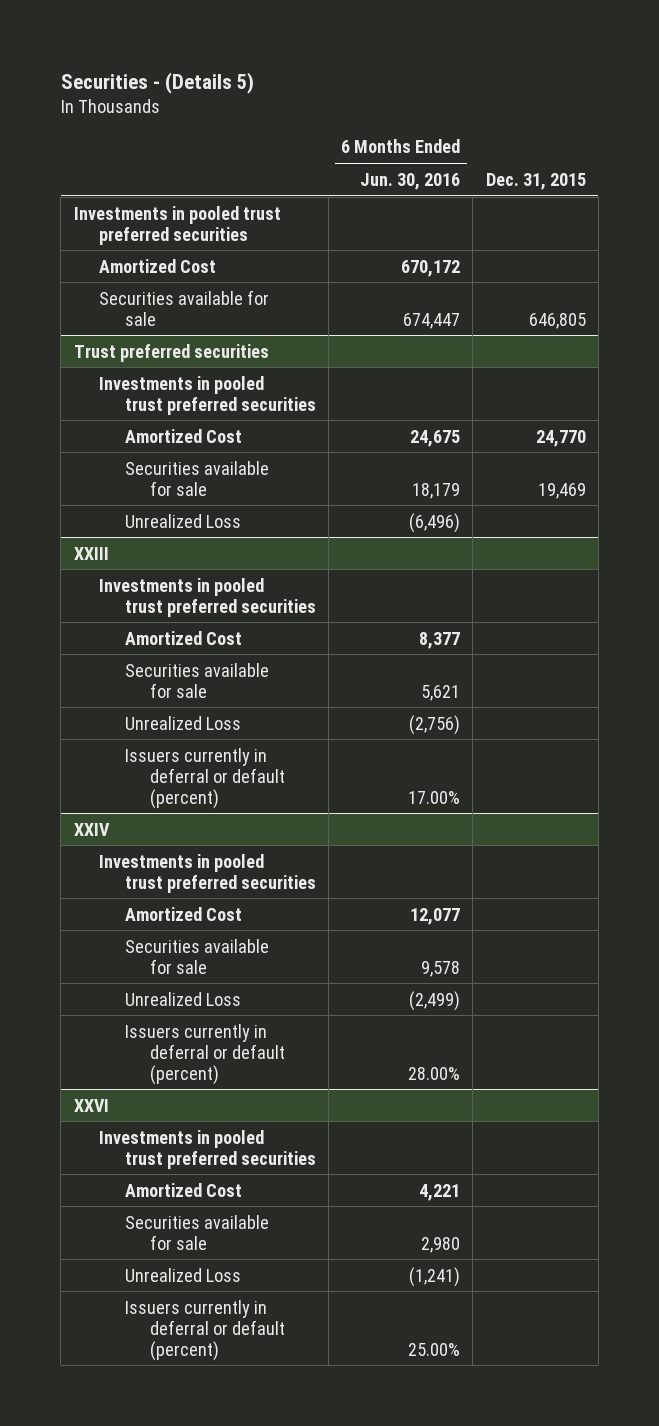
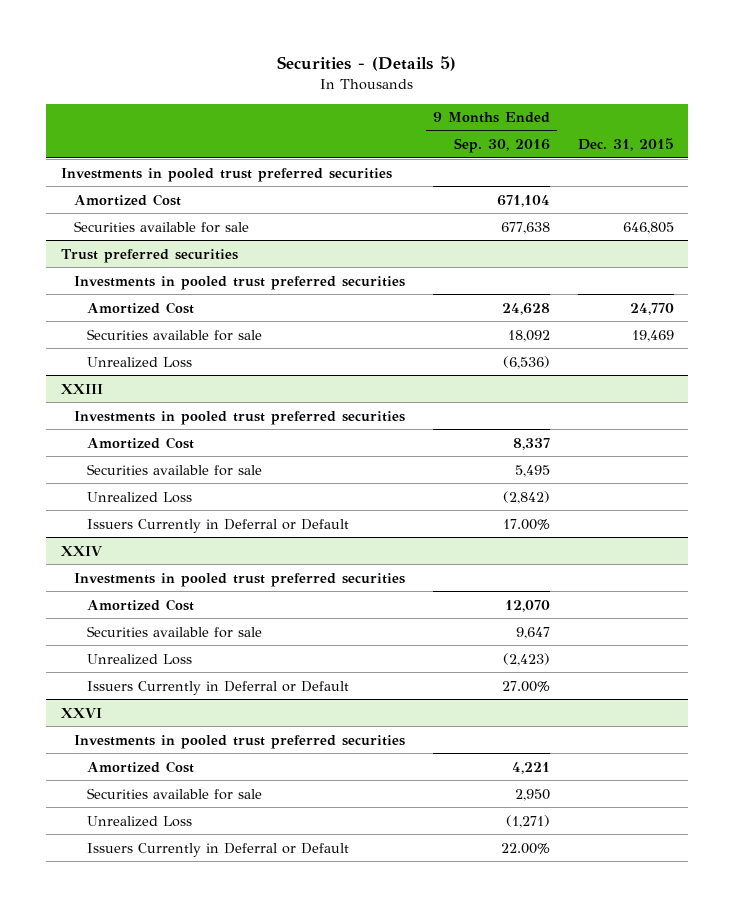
- | 6 Months Ended Jun. 30, 2016 | Dec. 31, 2015
+ | 9 Months Ended Sep. 30, 2016 | Dec. 31, 2015
@ XXIII
- Issuers currently in deferral or default (percent) | 17.00% |
+ Issuers Currently in Deferral or Default | 17.00% |
@ XXIV
- Issuers currently in deferral or default (percent) | 28.00% |
+ Issuers Currently in Deferral or Default | 27.00% |
@ XXVI
- Issuers currently in deferral or default (percent) | 25.00% |
+ Issuers Currently in Deferral or Default | 22.00% |

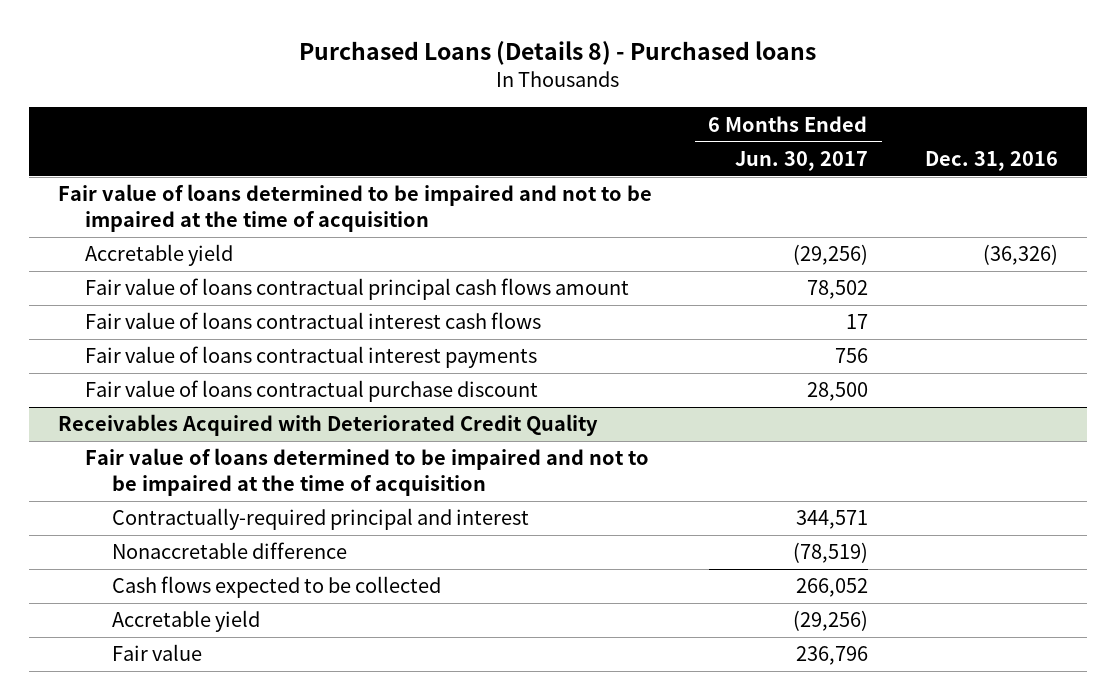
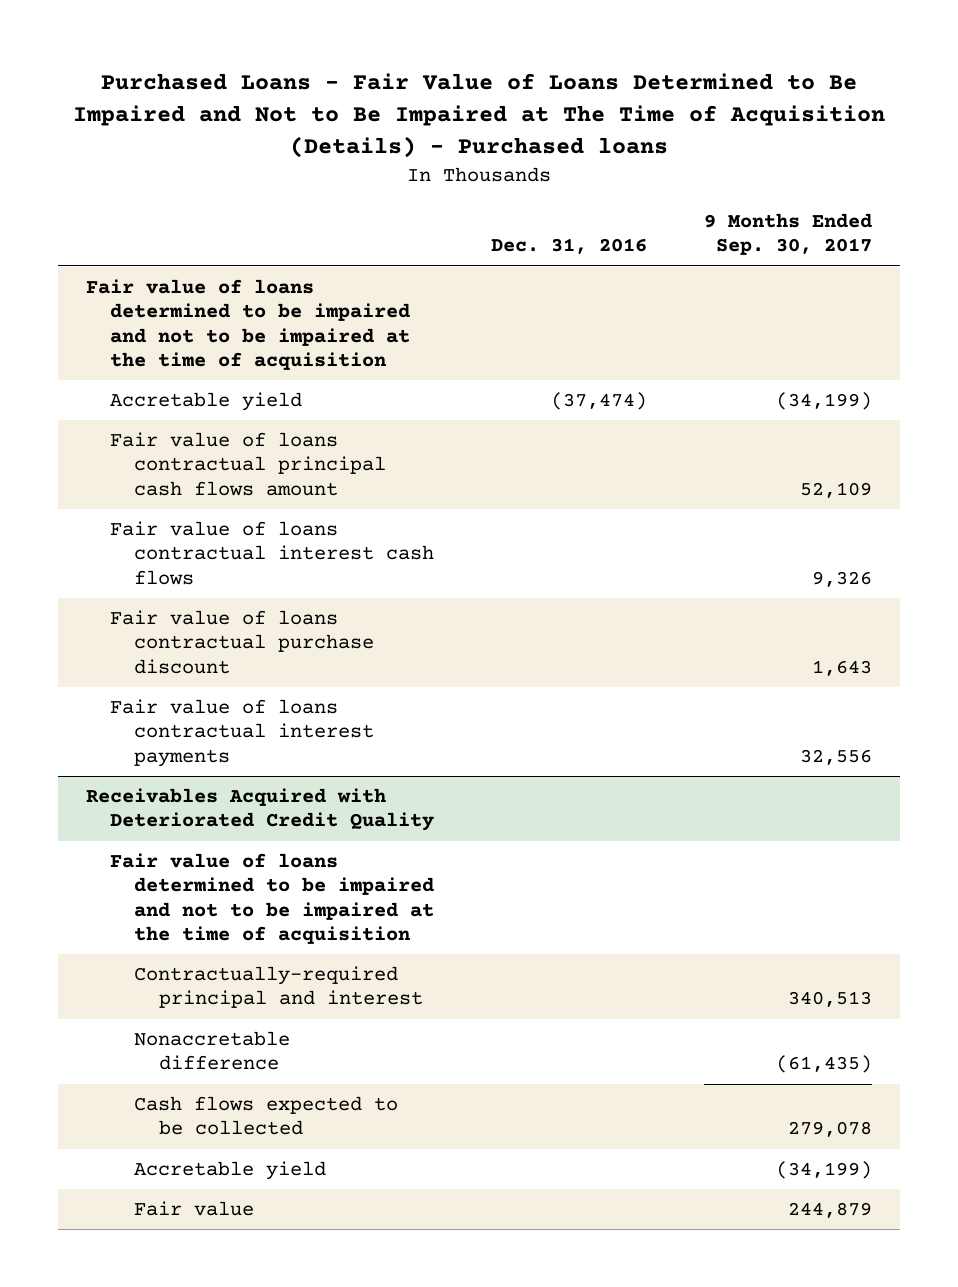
- Purchased Loans (Details 8) - Purchased loans
+ Purchased Loans - Fair Value of Loans Determined to Be Impaired and Not to Be Impaired at The Time of Acquisition (Details) - Purchased loans
- | 6 Months Ended Jun. 30, 2017 | Dec. 31, 2016
+ | Dec. 31, 2016 | 9 Months Ended Sep. 30, 2017
- Accretable yield | (29,256) | (36,326)
+ Accretable yield | (37,474) | (34,199)
moved down: Fair value of loans contractual interest payments | | 32,556

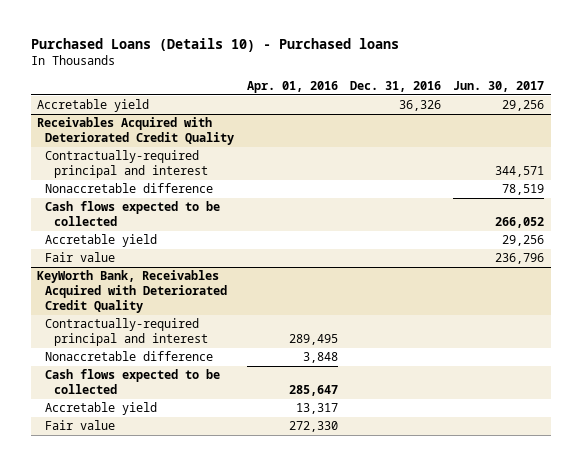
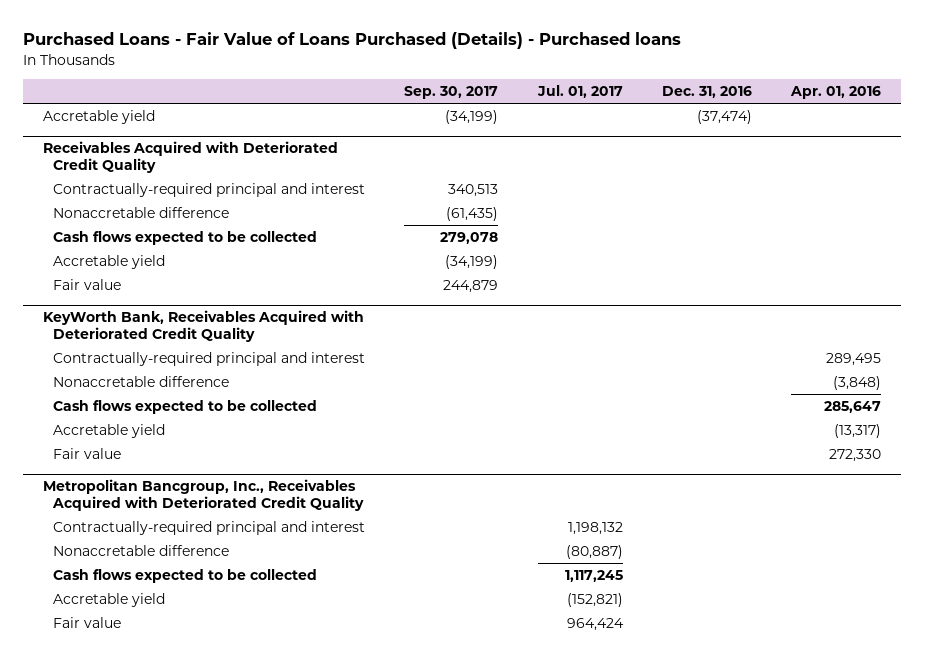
- Purchased Loans (Details 10) - Purchased loans
+ Purchased Loans - Fair Value of Loans Purchased (Details) - Purchased loans
- | Apr. 01, 2016 | Dec. 31, 2016 | Jun. 30, 2017
+ | Sep. 30, 2017 | Jul. 01, 2017 | Dec. 31, 2016 | Apr. 01, 2016
- Accretable yield | | 36,326 | 29,256
+ Accretable yield | (34,199) | | (37,474) |
@ KeyWorth Bank, Receivables Acquired with Deteriorated Credit Quality
- Nonaccretable difference | 3,848 | |
+ Nonaccretable difference | | | | (3,848)
- Accretable yield | 13,317 | |
+ Accretable yield | | | | (13,317)
+ Metropolitan Bancgroup, Inc., Receivables Acquired with Deteriorated Credit Quality
+ Contractually-required principal and interest | | 1,198,132 | |
+ Nonaccretable difference | | (80,887) | |
+ Cash flows expected to be collected | | 1,117,245 | |
+ Accretable yield | | (152,821) | |
+ Fair value | | 964,424 | |

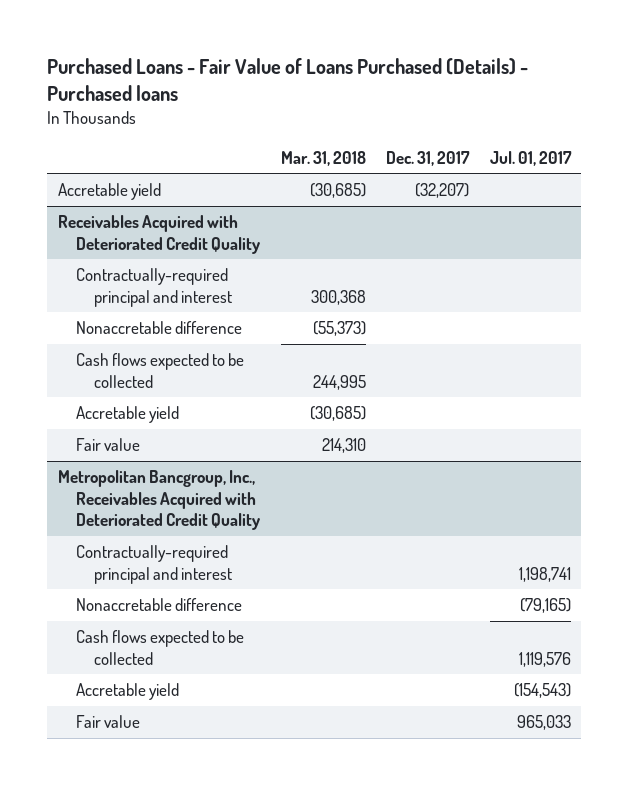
- | Sep. 30, 2017 | Jul. 01, 2017 | Dec. 31, 2016 | Apr. 01, 2016
+ | Mar. 31, 2018 | Dec. 31, 2017 | Jul. 01, 2017
- KeyWorth Bank, Receivables Acquired with Deteriorated Credit Quality
- Contractually-required principal and interest | | | | 289,495
- Nonaccretable difference | | | | (3,848)
- Cash flows expected to be collected | | | | 285,647
- Accretable yield | | | | (13,317)
- Fair value | | | | 272,330
@ Metropolitan Bancgroup, Inc., Receivables Acquired with Deteriorated Credit Quality
- Contractually-required principal and interest | | 1,198,132 | |
- Nonaccretable difference | | (80,887) | |
- Cash flows expected to be collected | | 1,117,245 | |
- Accretable yield | | (152,821) | |
- Fair value | | 964,424 | |
+ Contractually-required principal and interest | | | 1,198,741
+ Nonaccretable difference | | | (79,165)
+ Cash flows expected to be collected | | | 1,119,576
+ Accretable yield | | | (154,543)
+ Fair value | | | 965,033

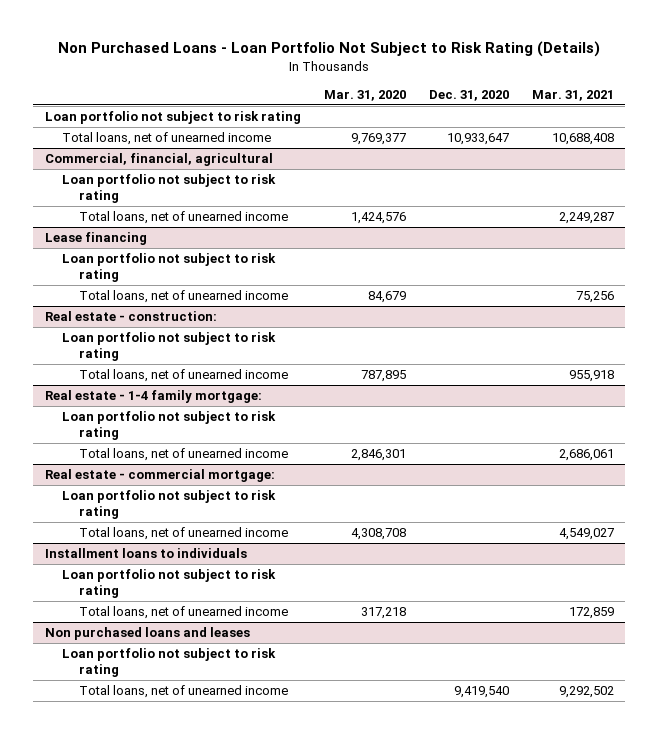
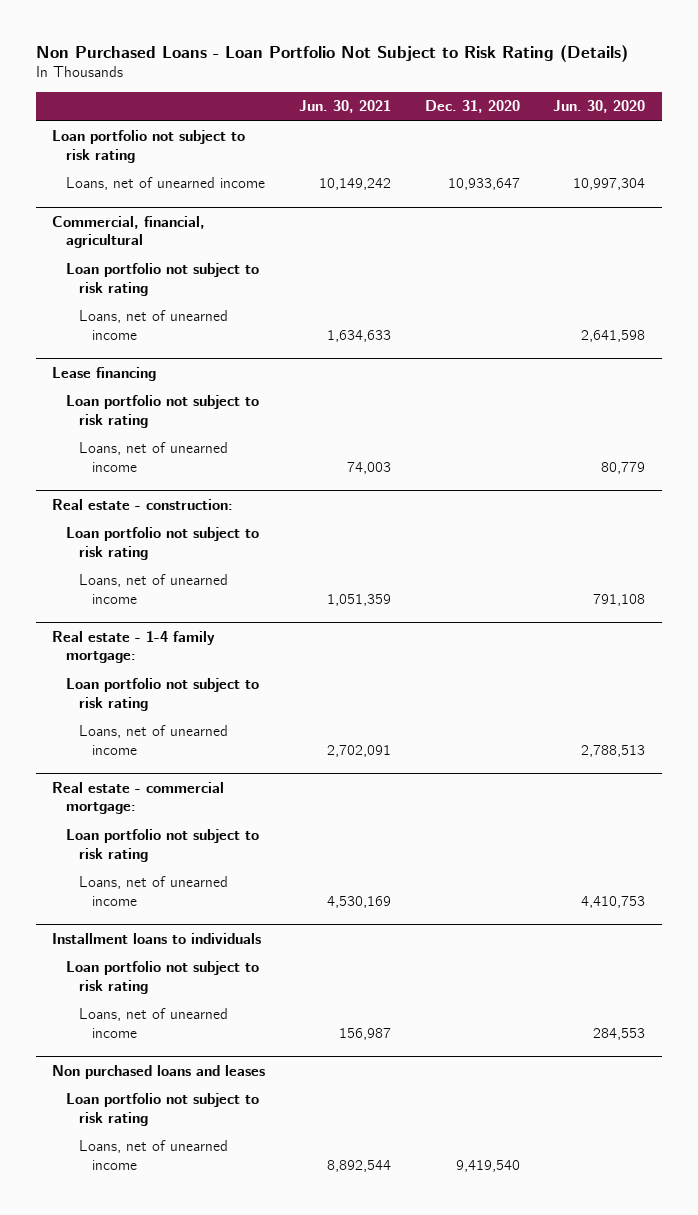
- | Mar. 31, 2020 | Dec. 31, 2020 | Mar. 31, 2021
+ | Jun. 30, 2021 | Dec. 31, 2020 | Jun. 30, 2020
- Total loans, net of unearned income | 9,769,377 | 10,933,647 | 10,688,408
+ Loans, net of unearned income | 10,149,242 | 10,933,647 | 10,997,304
@ Commercial, financial, agricultural
- Total loans, net of unearned income | 1,424,576 | | 2,249,287
+ Loans, net of unearned income | 1,634,633 | | 2,641,598
@ Lease financing
- Total loans, net of unearned income | 84,679 | | 75,256
+ Loans, net of unearned income | 74,003 | | 80,779
@ Real estate - construction:
- Total loans, net of unearned income | 787,895 | | 955,918
+ Loans, net of unearned income | 1,051,359 | | 791,108
@ Real estate - 1-4 family mortgage:
- Total loans, net of unearned income | 2,846,301 | | 2,686,061
+ Loans, net of unearned income | 2,702,091 | | 2,788,513
@ Real estate - commercial mortgage:
- Total loans, net of unearned income | 4,308,708 | | 4,549,027
+ Loans, net of unearned income | 4,530,169 | | 4,410,753
@ Installment loans to individuals
- Total loans, net of unearned income | 317,218 | | 172,859
+ Loans, net of unearned income | 156,987 | | 284,553
@ Non purchased loans and leases
- Total loans, net of unearned income | | 9,419,540 | 9,292,502
+ Loans, net of unearned income | 8,892,544 | 9,419,540 |

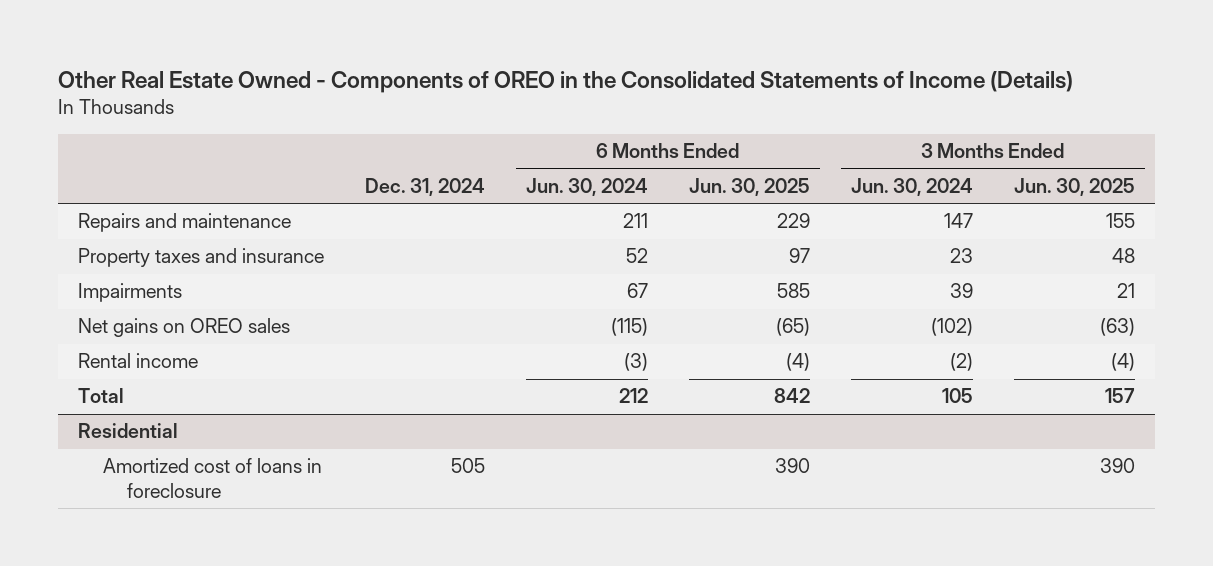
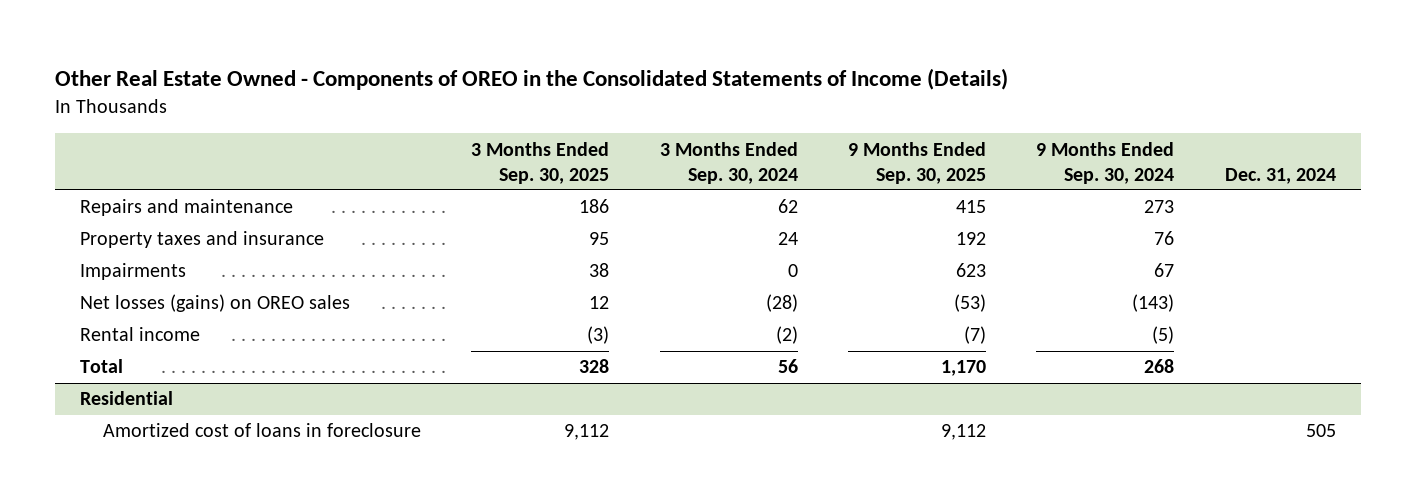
- | Dec. 31, 2024 | 6 Months Ended Jun. 30, 2024 | 6 Months Ended Jun. 30, 2025 | 3 Months Ended Jun. 30, 2024 | 3 Months Ended Jun. 30, 2025
+ | 3 Months Ended Sep. 30, 2025 | 3 Months Ended Sep. 30, 2024 | 9 Months Ended Sep. 30, 2025 | 9 Months Ended Sep. 30, 2024 | Dec. 31, 2024
- Net gains on OREO sales | | (115) | (65) | (102) | (63)
+ Net losses (gains) on OREO sales | 12 | (28) | (53) | (143) |

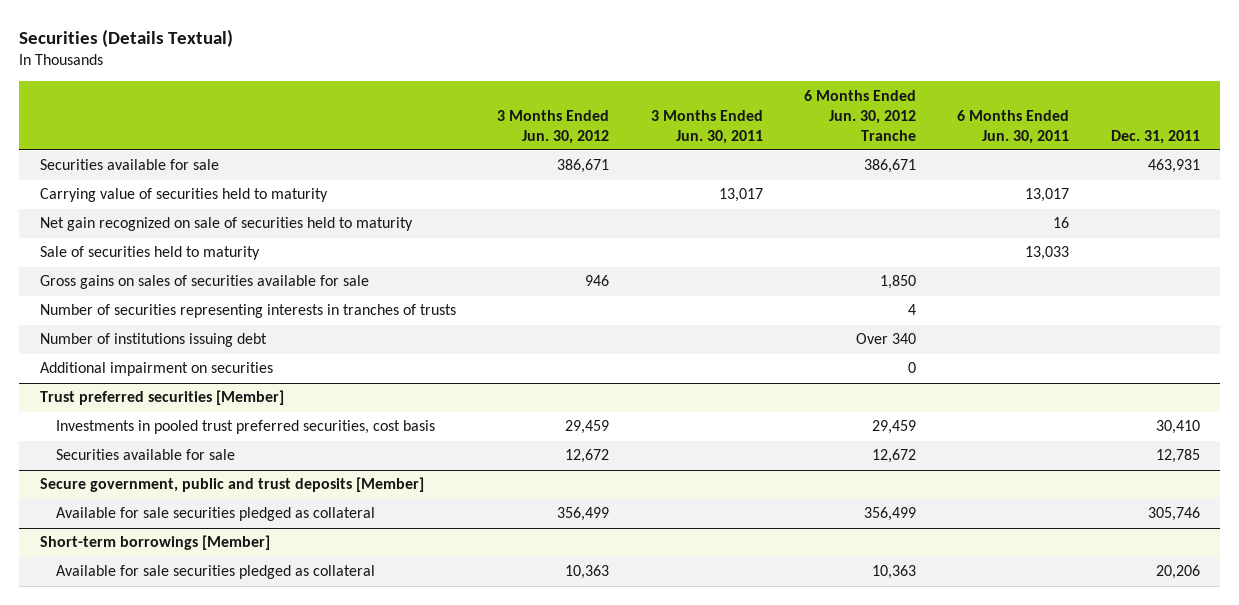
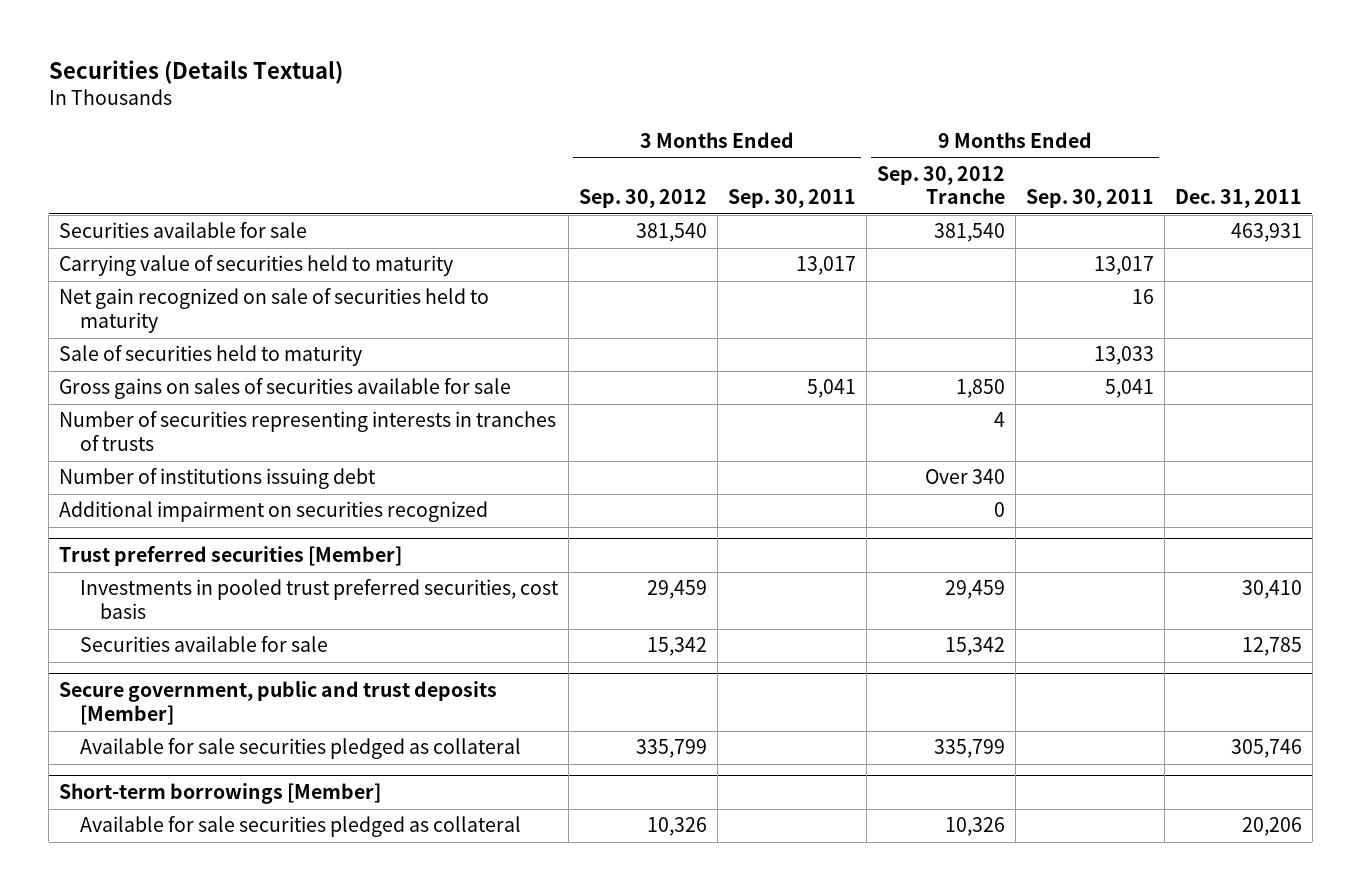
- | 3 Months Ended Jun. 30, 2012 | 3 Months Ended Jun. 30, 2011 | 6 Months Ended Jun. 30, 2012 Tranche | 6 Months Ended Jun. 30, 2011 | Dec. 31, 2011
+ | 3 Months Ended Sep. 30, 2012 | 3 Months Ended Sep. 30, 2011 | 9 Months Ended Sep. 30, 2012 Tranche | 9 Months Ended Sep. 30, 2011 | Dec. 31, 2011
- Additional impairment on securities | | | 0 | |
+ Additional impairment on securities recognized | | | 0 | |

